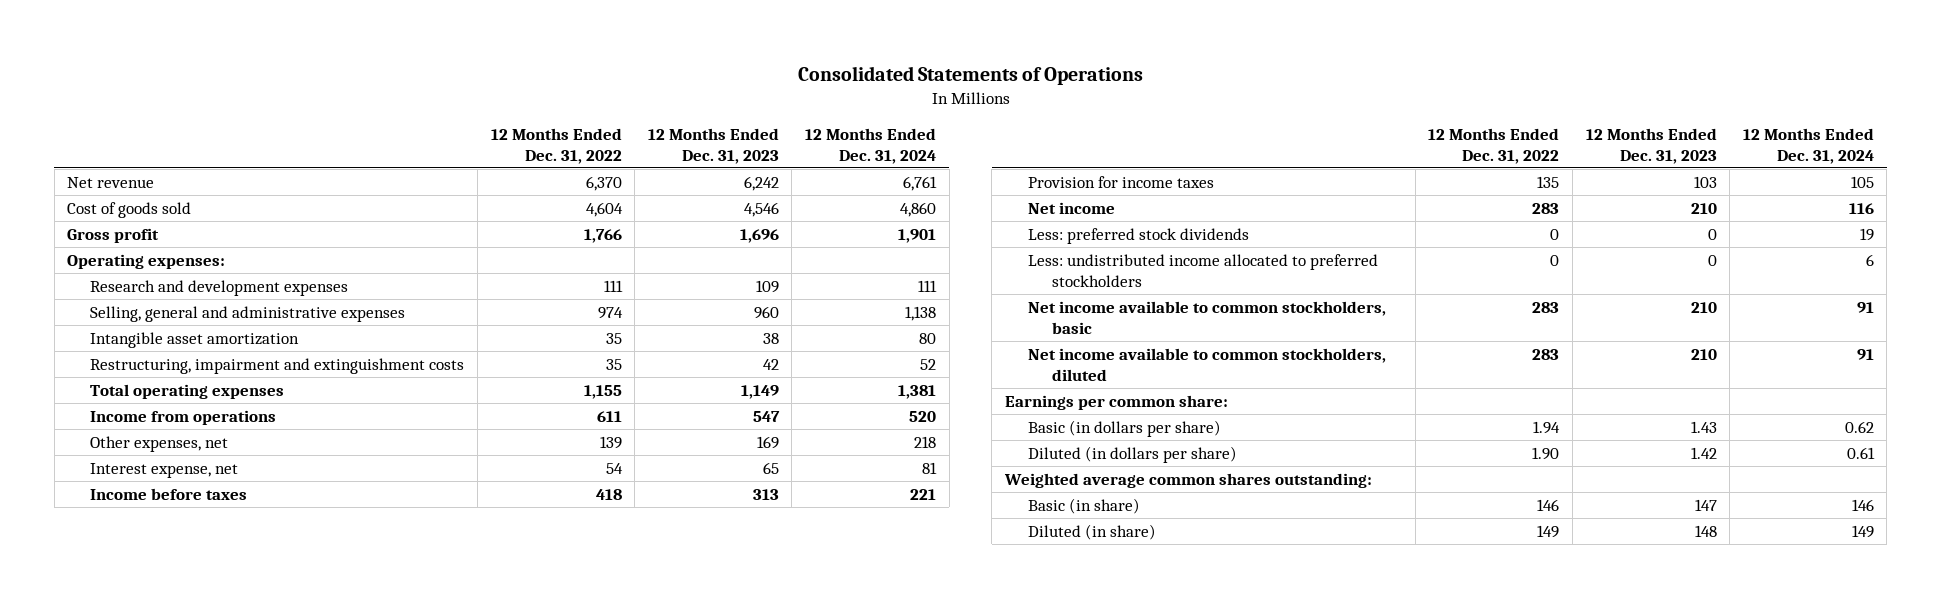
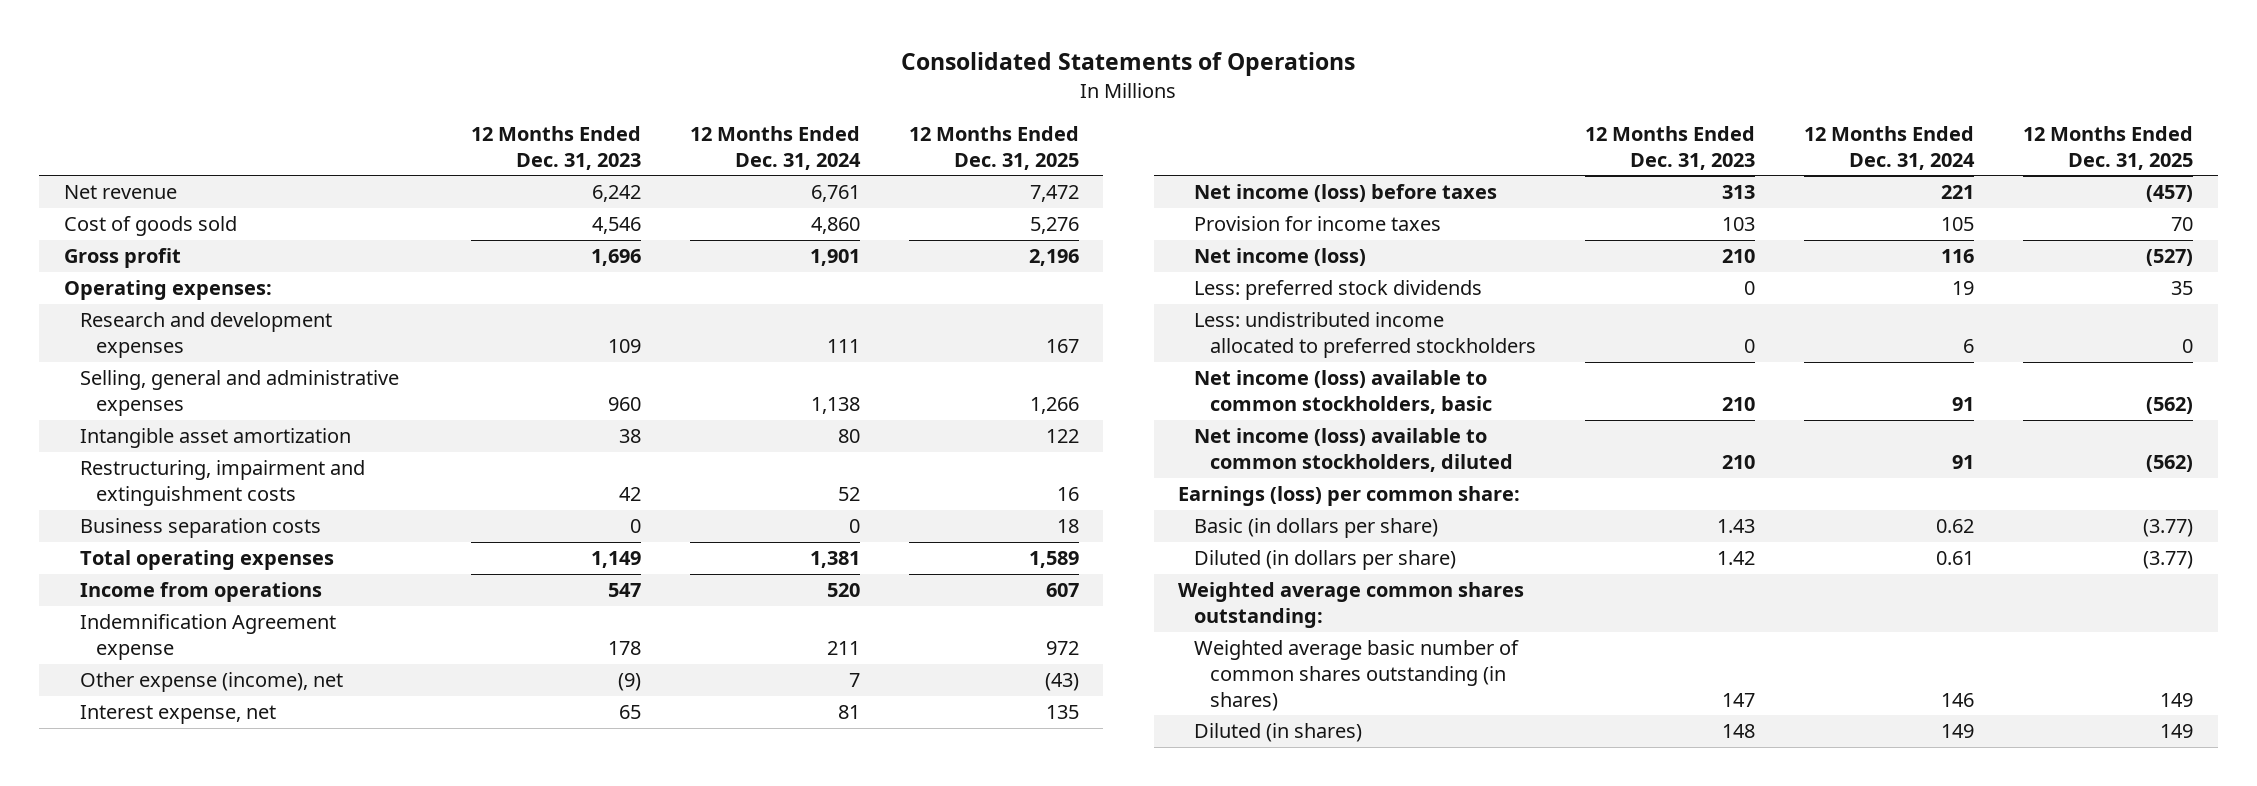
- | 12 Months Ended Dec. 31, 2022 | 12 Months Ended Dec. 31, 2023 | 12 Months Ended Dec. 31, 2024
+ | 12 Months Ended Dec. 31, 2023 | 12 Months Ended Dec. 31, 2024 | 12 Months Ended Dec. 31, 2025
+ Business separation costs | 0 | 0 | 18
- Other expenses, net | 139 | 169 | 218
+ Indemnification Agreement expense | 178 | 211 | 972
+ Other expense (income), net | (9) | 7 | (43)
- Income before taxes | 418 | 313 | 221
+ Net income (loss) before taxes | 313 | 221 | (457)
- Net income | 283 | 210 | 116
+ Net income (loss) | 210 | 116 | (527)
- Net income available to common stockholders, basic | 283 | 210 | 91
- Net income available to common stockholders, diluted | 283 | 210 | 91
- Earnings per common share:
+ Net income (loss) available to common stockholders, basic | 210 | 91 | (562)
+ Net income (loss) available to common stockholders, diluted | 210 | 91 | (562)
+ Earnings (loss) per common share:
- Basic (in share) | 146 | 147 | 146
- Diluted (in share) | 149 | 148 | 149
+ Weighted average basic number of common shares outstanding (in shares) | 147 | 146 | 149
+ Diluted (in shares) | 148 | 149 | 149

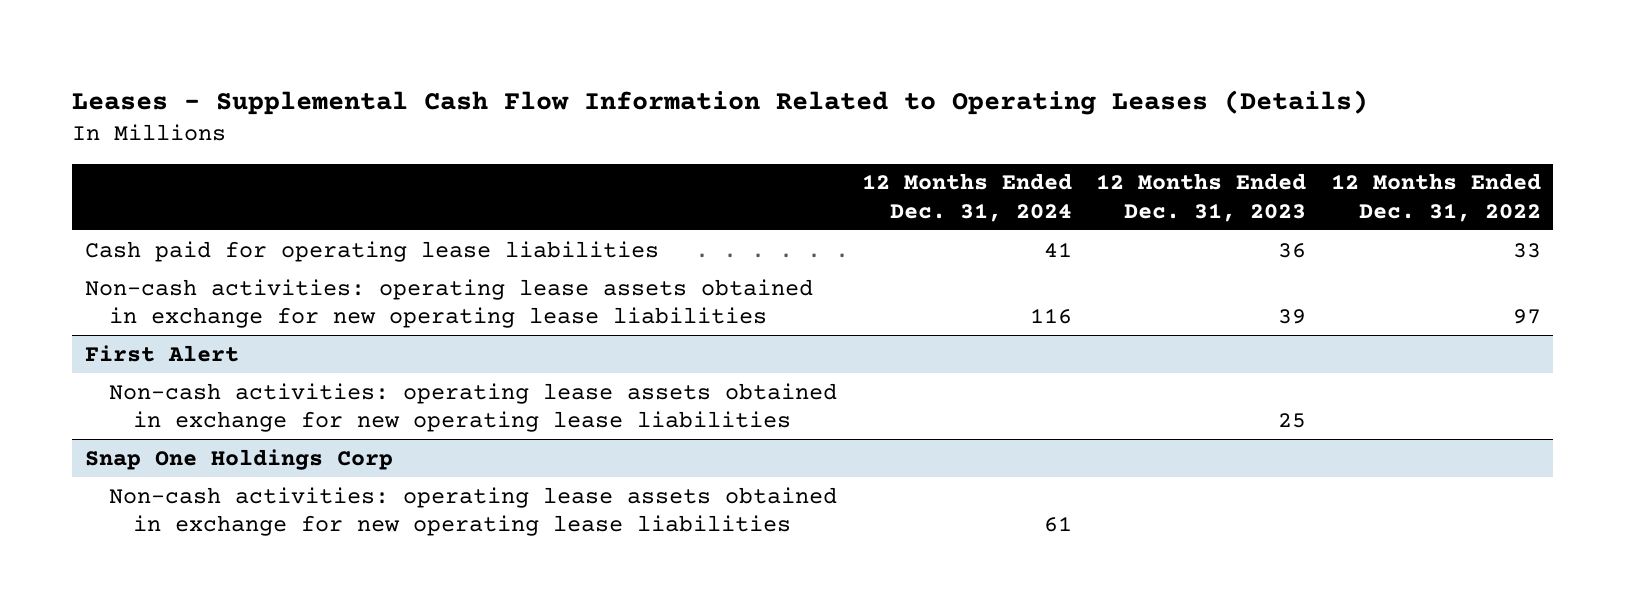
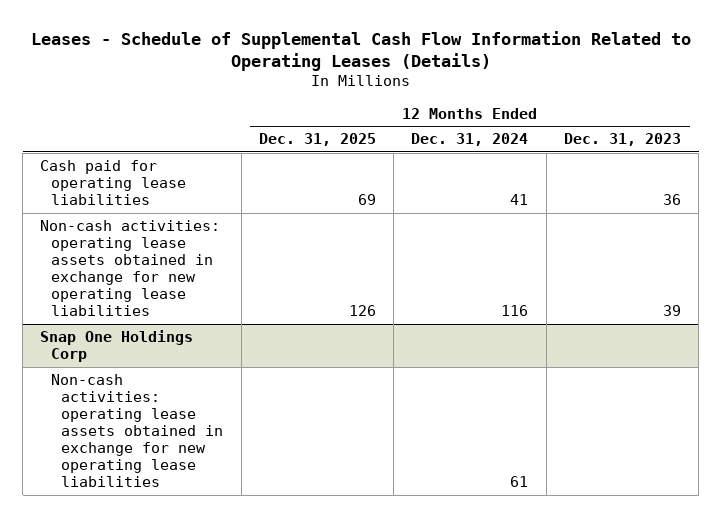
- Leases - Supplemental Cash Flow Information Related to Operating Leases (Details)
+ Leases - Schedule of Supplemental Cash Flow Information Related to Operating Leases (Details)
- | 12 Months Ended Dec. 31, 2024 | 12 Months Ended Dec. 31, 2023 | 12 Months Ended Dec. 31, 2022
+ | 12 Months Ended Dec. 31, 2025 | 12 Months Ended Dec. 31, 2024 | 12 Months Ended Dec. 31, 2023
- First Alert
- Non-cash activities: operating lease assets obtained in exchange for new operating lease liabilities | | 25 |

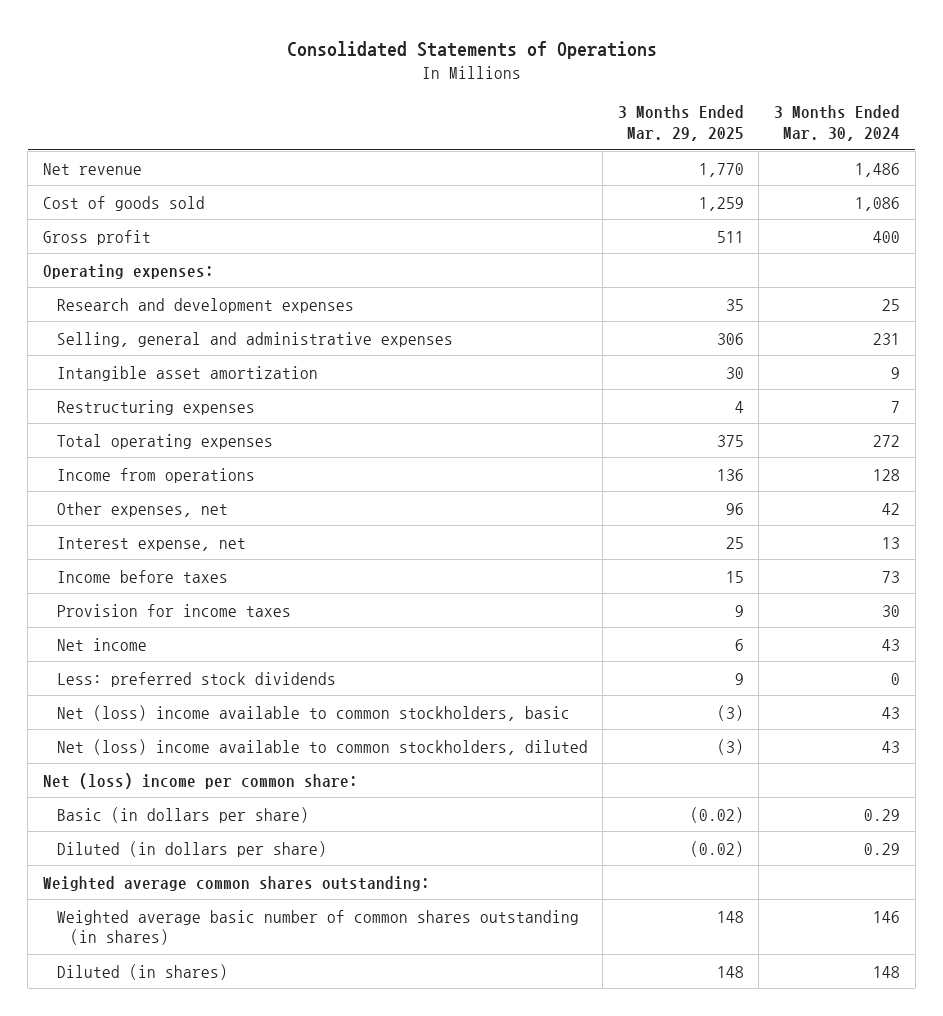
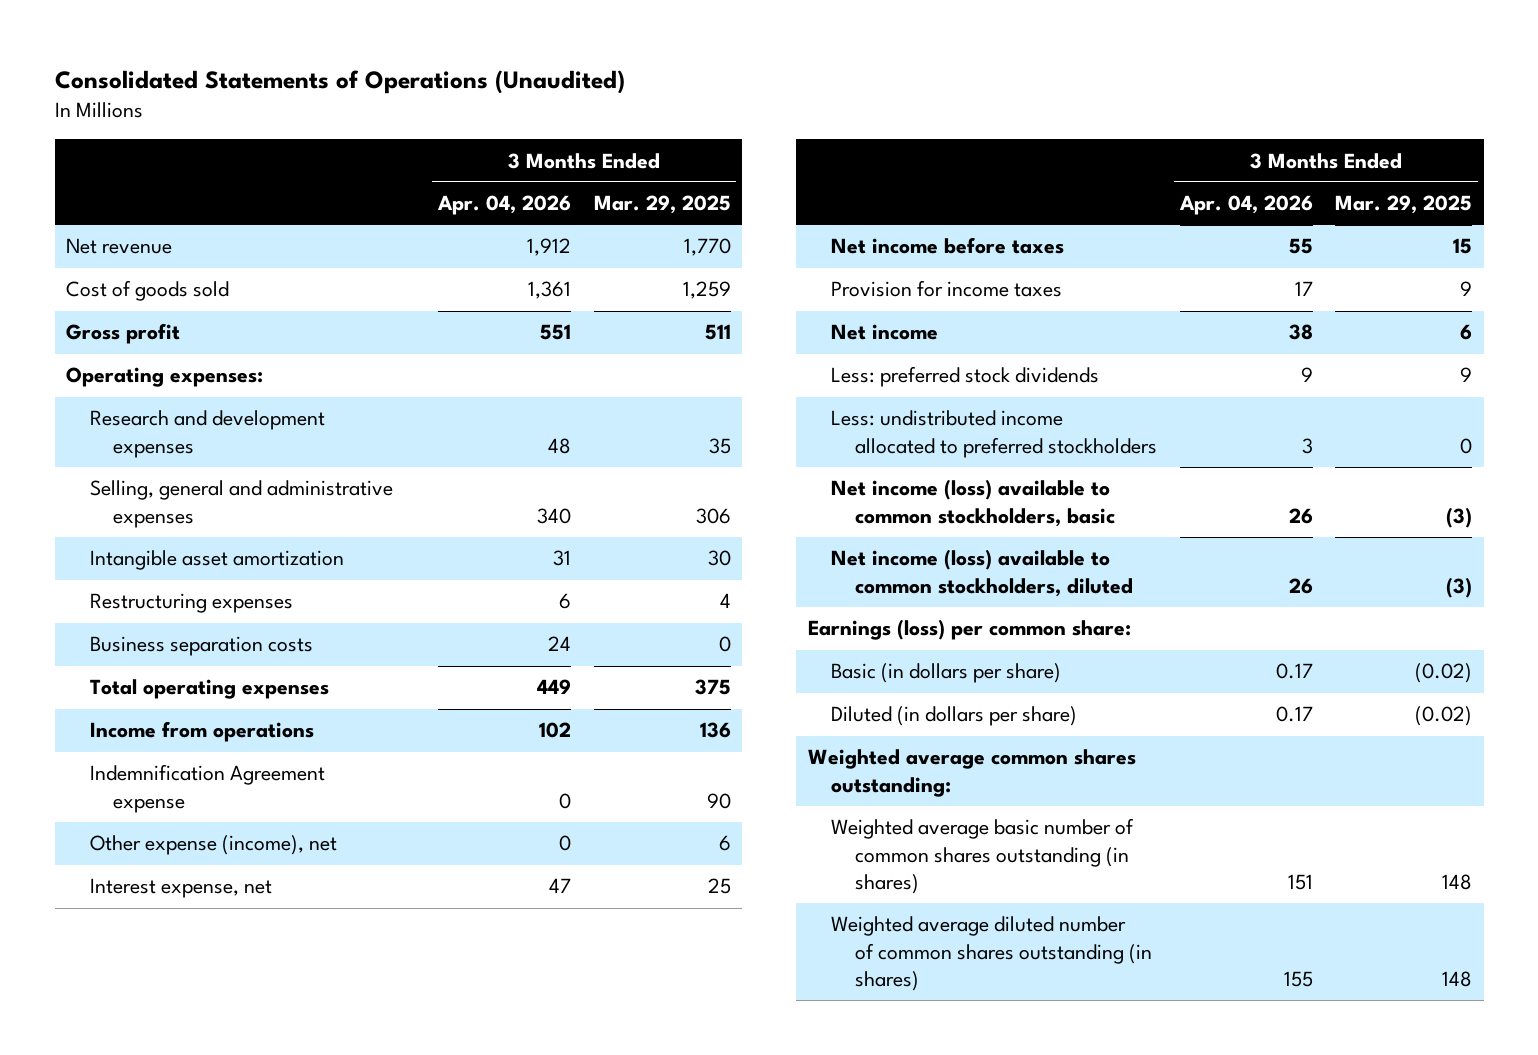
- Consolidated Statements of Operations
+ Consolidated Statements of Operations (Unaudited)
- | 3 Months Ended Mar. 29, 2025 | 3 Months Ended Mar. 30, 2024
+ | 3 Months Ended Apr. 04, 2026 | 3 Months Ended Mar. 29, 2025
+ Business separation costs | 24 | 0
- Other expenses, net | 96 | 42
+ Indemnification Agreement expense | 0 | 90
+ Other expense (income), net | 0 | 6
- Income before taxes | 15 | 73
+ Net income before taxes | 55 | 15
- Net (loss) income available to common stockholders, basic | (3) | 43
- Net (loss) income available to common stockholders, diluted | (3) | 43
- Net (loss) income per common share:
+ Less: undistributed income allocated to preferred stockholders | 3 | 0
+ Net income (loss) available to common stockholders, basic | 26 | (3)
+ Net income (loss) available to common stockholders, diluted | 26 | (3)
+ Earnings (loss) per common share:
- Diluted (in shares) | 148 | 148
+ Weighted average diluted number of common shares outstanding (in shares) | 155 | 148

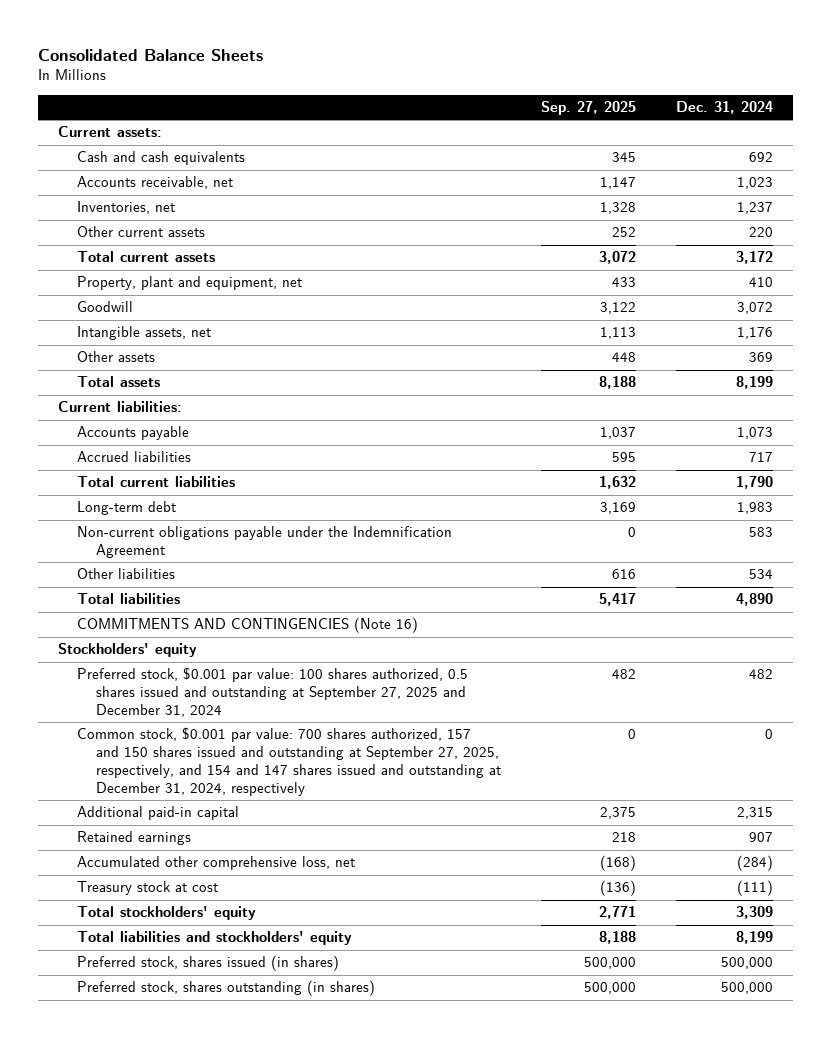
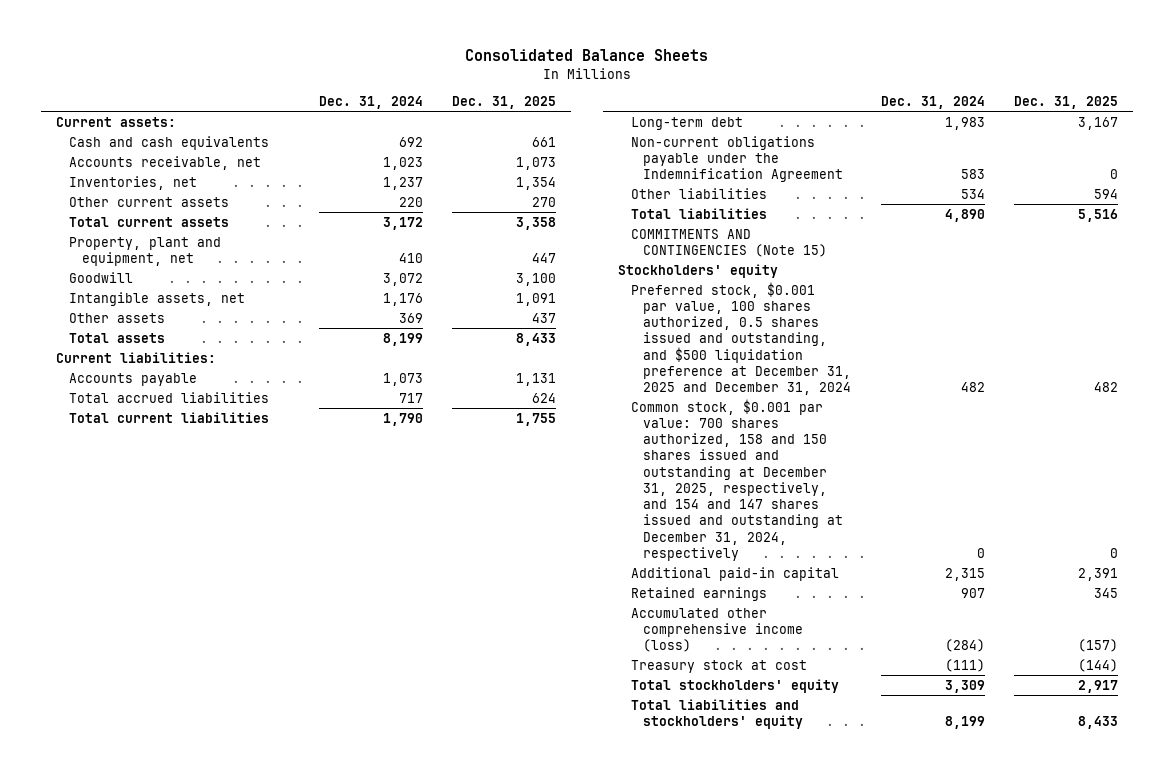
- | Sep. 27, 2025 | Dec. 31, 2024
+ | Dec. 31, 2024 | Dec. 31, 2025
- Accrued liabilities | 595 | 717
+ Total accrued liabilities | 717 | 624
- COMMITMENTS AND CONTINGENCIES (Note 16)
+ COMMITMENTS AND CONTINGENCIES (Note 15)
- Preferred stock, $0.001 par value: 100 shares authorized, 0.5 shares issued and outstanding at September 27, 2025 and December 31, 2024 | 482 | 482
- Common stock, $0.001 par value: 700 shares authorized, 157 and 150 shares issued and outstanding at September 27, 2025, respectively, and 154 and 147 shares issued and outstanding at December 31, 2024, respectively | 0 | 0
+ Preferred stock, $0.001 par value, 100 shares authorized, 0.5 shares issued and outstanding, and $500 liquidation preference at December 31, 2025 and December 31, 2024 | 482 | 482
+ Common stock, $0.001 par value: 700 shares authorized, 158 and 150 shares issued and outstanding at December 31, 2025, respectively, and 154 and 147 shares issued and outstanding at December 31, 2024, respectively | 0 | 0
- Accumulated other comprehensive loss, net | (168) | (284)
+ Accumulated other comprehensive income (loss) | (284) | (157)
- Preferred stock, shares issued (in shares) | 500,000 | 500,000
- Preferred stock, shares outstanding (in shares) | 500,000 | 500,000

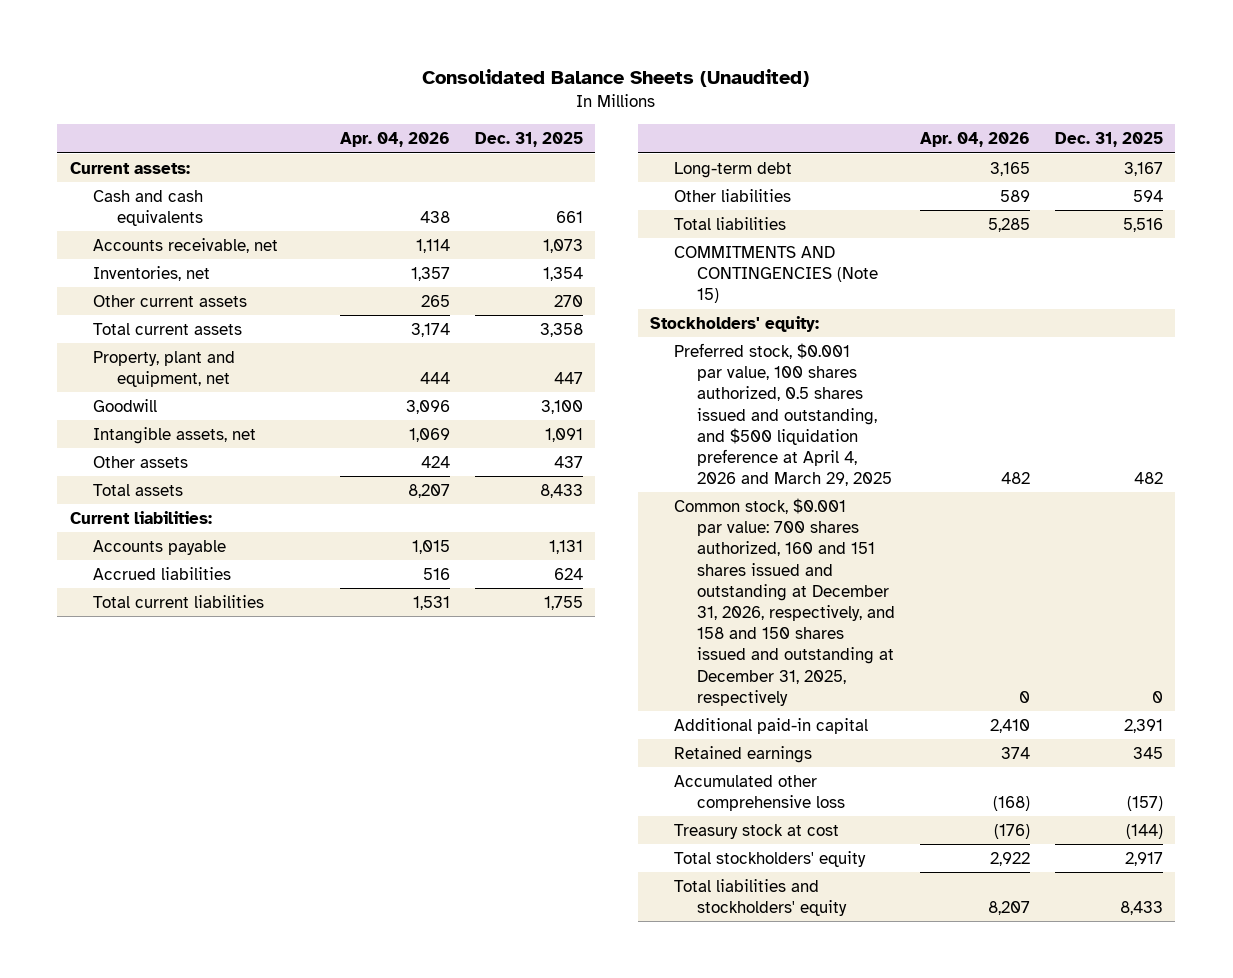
- Consolidated Balance Sheets
+ Consolidated Balance Sheets (Unaudited)
- | Dec. 31, 2024 | Dec. 31, 2025
+ | Apr. 04, 2026 | Dec. 31, 2025
- Total accrued liabilities | 717 | 624
+ Accrued liabilities | 516 | 624
- Non-current obligations payable under the Indemnification Agreement | 583 | 0
- Stockholders' equity
- Preferred stock, $0.001 par value, 100 shares authorized, 0.5 shares issued and outstanding, and $500 liquidation preference at December 31, 2025 and December 31, 2024 | 482 | 482
- Common stock, $0.001 par value: 700 shares authorized, 158 and 150 shares issued and outstanding at December 31, 2025, respectively, and 154 and 147 shares issued and outstanding at December 31, 2024, respectively | 0 | 0
+ Stockholders' equity:
+ Preferred stock, $0.001 par value, 100 shares authorized, 0.5 shares issued and outstanding, and $500 liquidation preference at April 4, 2026 and March 29, 2025 | 482 | 482
+ Common stock, $0.001 par value: 700 shares authorized, 160 and 151 shares issued and outstanding at December 31, 2026, respectively, and 158 and 150 shares issued and outstanding at December 31, 2025, respectively | 0 | 0
- Accumulated other comprehensive income (loss) | (284) | (157)
+ Accumulated other comprehensive loss | (168) | (157)

